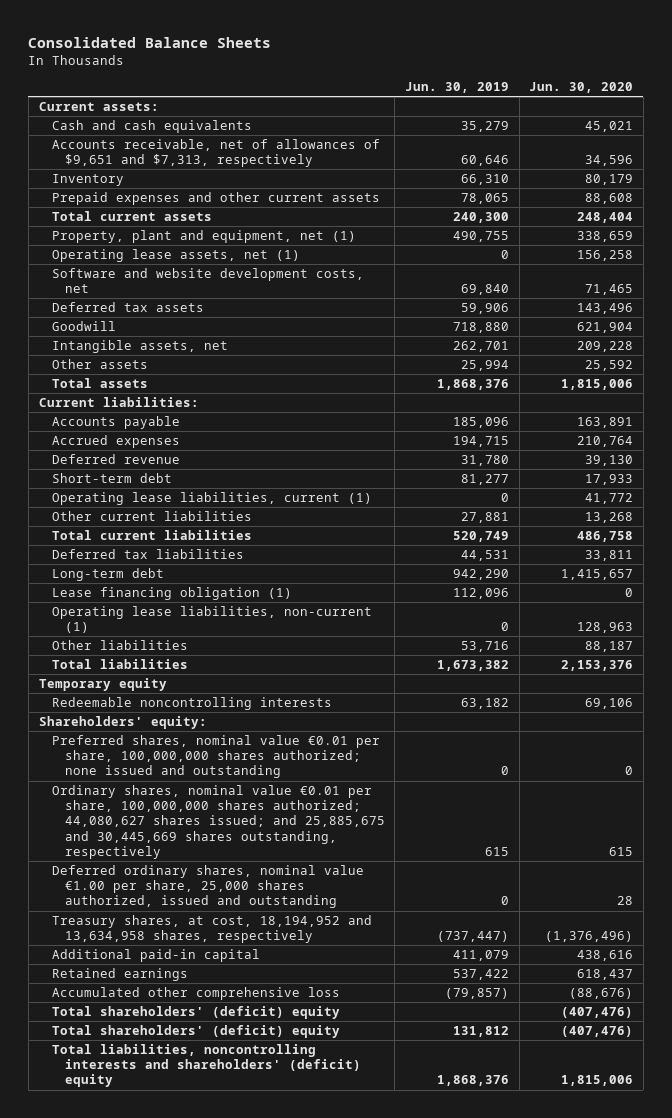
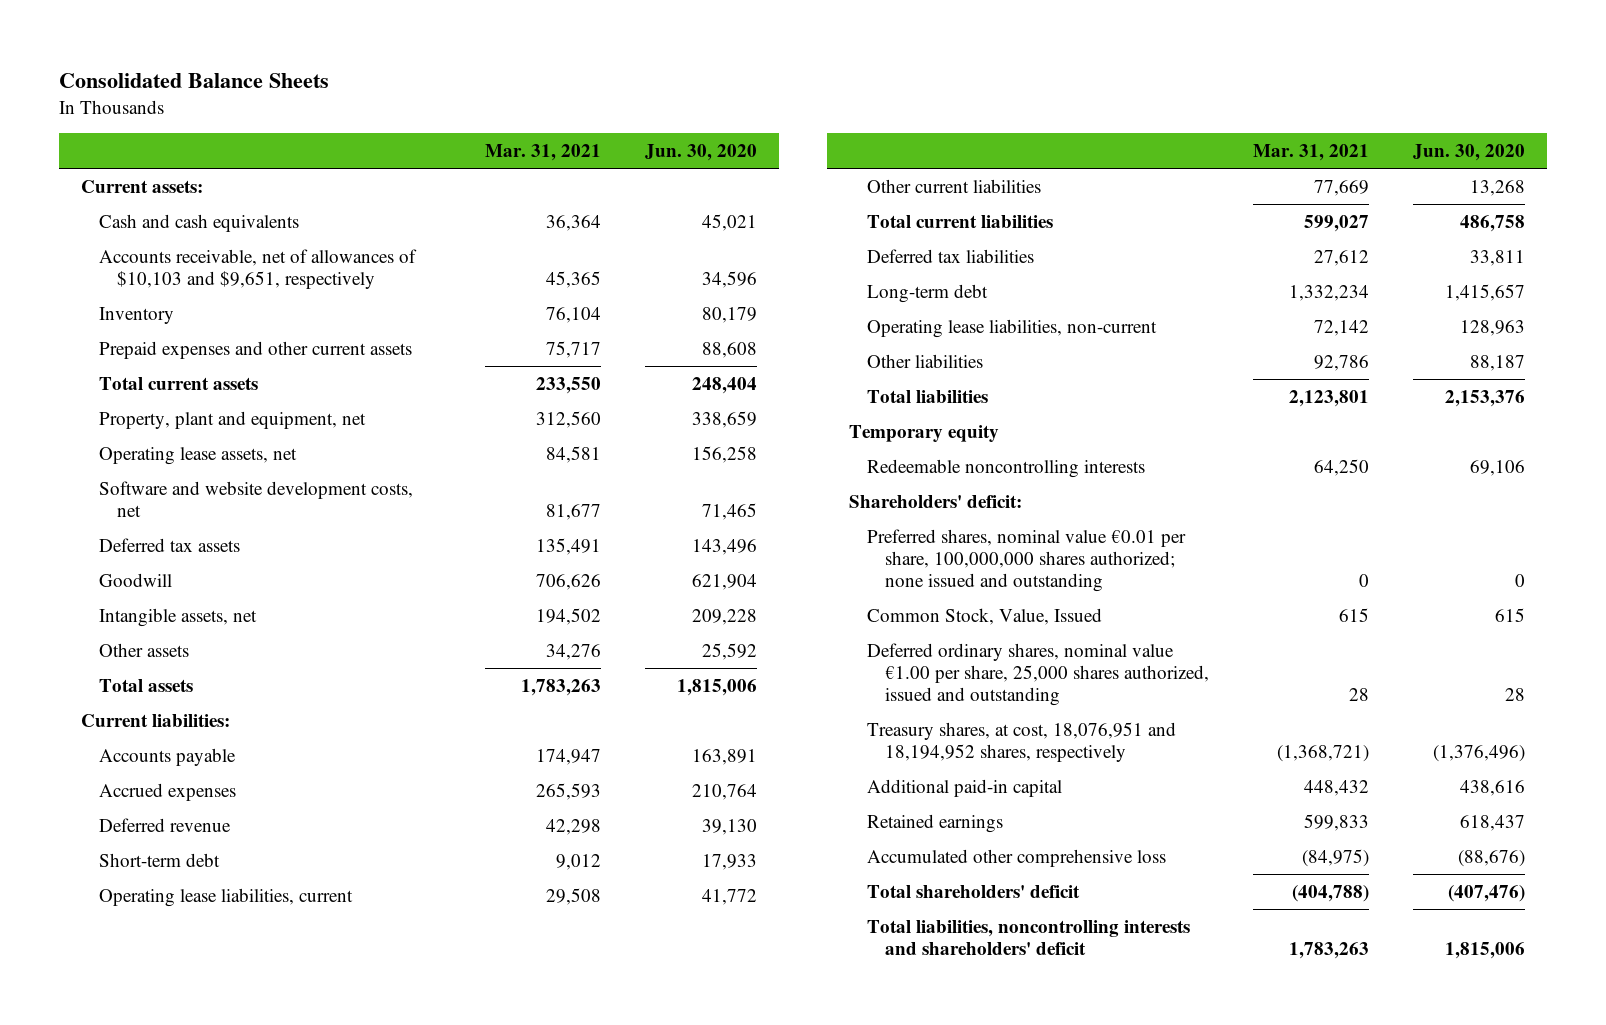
- | Jun. 30, 2019 | Jun. 30, 2020
+ | Mar. 31, 2021 | Jun. 30, 2020
- Accounts receivable, net of allowances of $9,651 and $7,313, respectively | 60,646 | 34,596
+ Accounts receivable, net of allowances of $10,103 and $9,651, respectively | 45,365 | 34,596
- Property, plant and equipment, net (1) | 490,755 | 338,659
- Operating lease assets, net (1) | 0 | 156,258
+ Property, plant and equipment, net | 312,560 | 338,659
+ Operating lease assets, net | 84,581 | 156,258
- Operating lease liabilities, current (1) | 0 | 41,772
+ Operating lease liabilities, current | 29,508 | 41,772
- Lease financing obligation (1) | 112,096 | 0
- Operating lease liabilities, non-current (1) | 0 | 128,963
+ Operating lease liabilities, non-current | 72,142 | 128,963
- Shareholders' equity:
+ Shareholders' deficit:
- Ordinary shares, nominal value €0.01 per share, 100,000,000 shares authorized; 44,080,627 shares issued; and 25,885,675 and 30,445,669 shares outstanding, respectively | 615 | 615
+ Common Stock, Value, Issued | 615 | 615
- Treasury shares, at cost, 18,194,952 and 13,634,958 shares, respectively | (737,447) | (1,376,496)
+ Treasury shares, at cost, 18,076,951 and 18,194,952 shares, respectively | (1,368,721) | (1,376,496)
- Total shareholders' (deficit) equity | | (407,476)
- Total shareholders' (deficit) equity | 131,812 | (407,476)
- Total liabilities, noncontrolling interests and shareholders' (deficit) equity | 1,868,376 | 1,815,006
+ Total shareholders' deficit | (404,788) | (407,476)
+ Total liabilities, noncontrolling interests and shareholders' deficit | 1,783,263 | 1,815,006

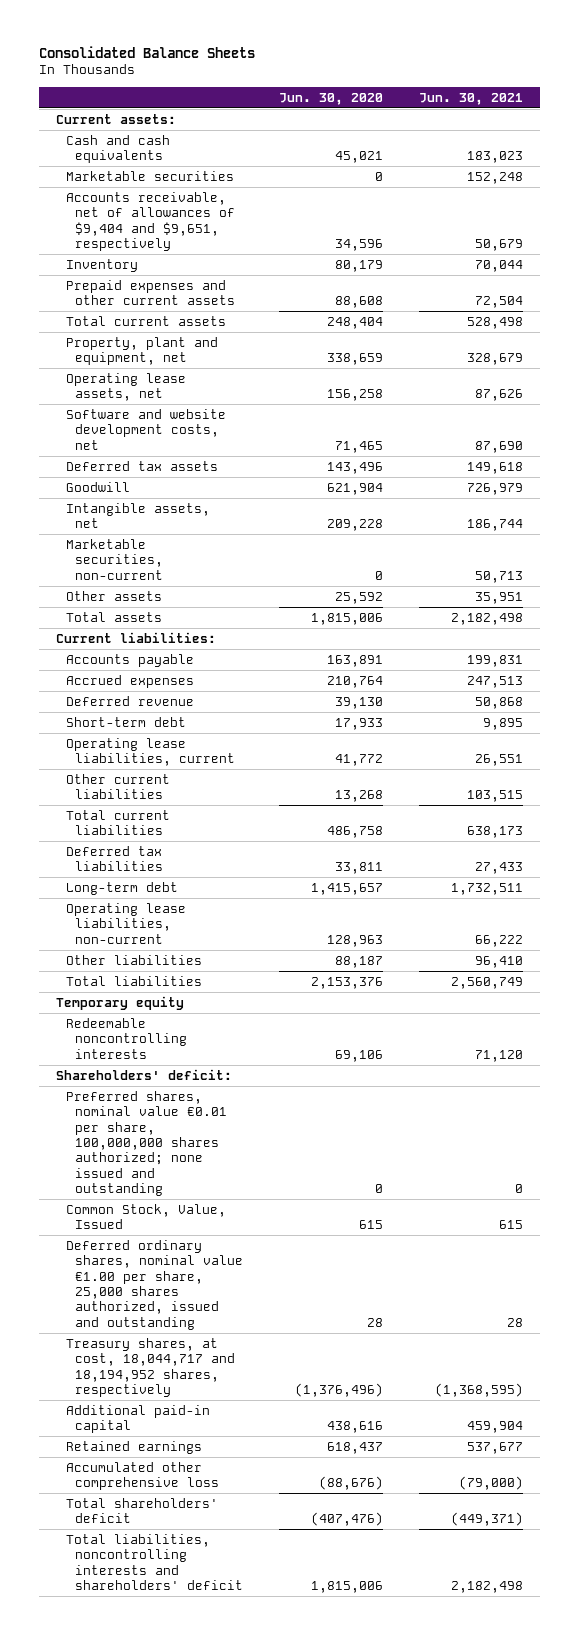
- | Mar. 31, 2021 | Jun. 30, 2020
+ | Jun. 30, 2020 | Jun. 30, 2021
- Accounts receivable, net of allowances of $10,103 and $9,651, respectively | 45,365 | 34,596
+ Marketable securities | 0 | 152,248
+ Accounts receivable, net of allowances of $9,404 and $9,651, respectively | 34,596 | 50,679
+ Marketable securities, non-current | 0 | 50,713
- Treasury shares, at cost, 18,076,951 and 18,194,952 shares, respectively | (1,368,721) | (1,376,496)
+ Treasury shares, at cost, 18,044,717 and 18,194,952 shares, respectively | (1,376,496) | (1,368,595)

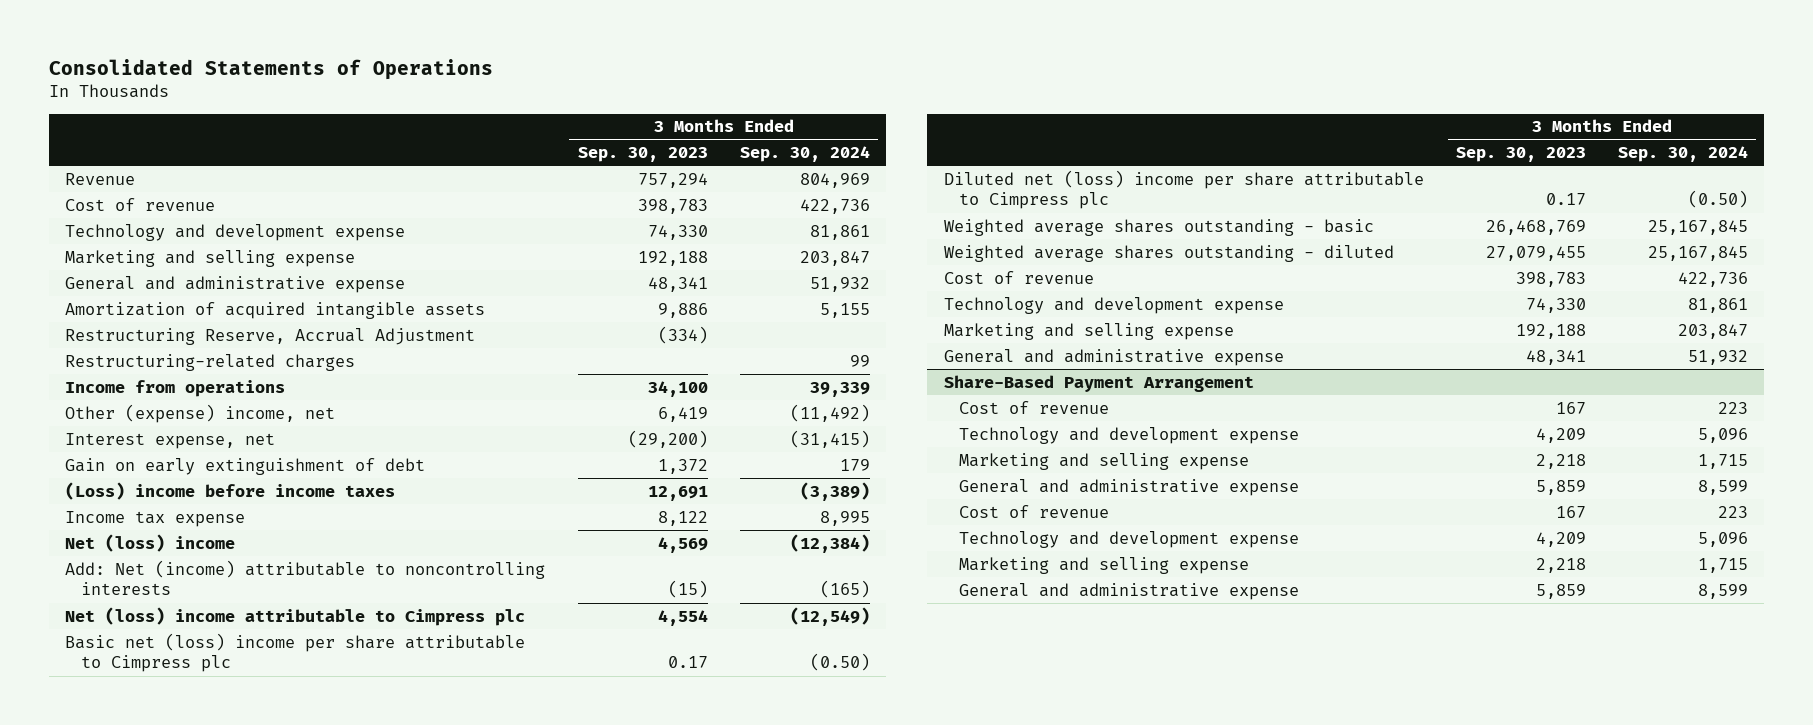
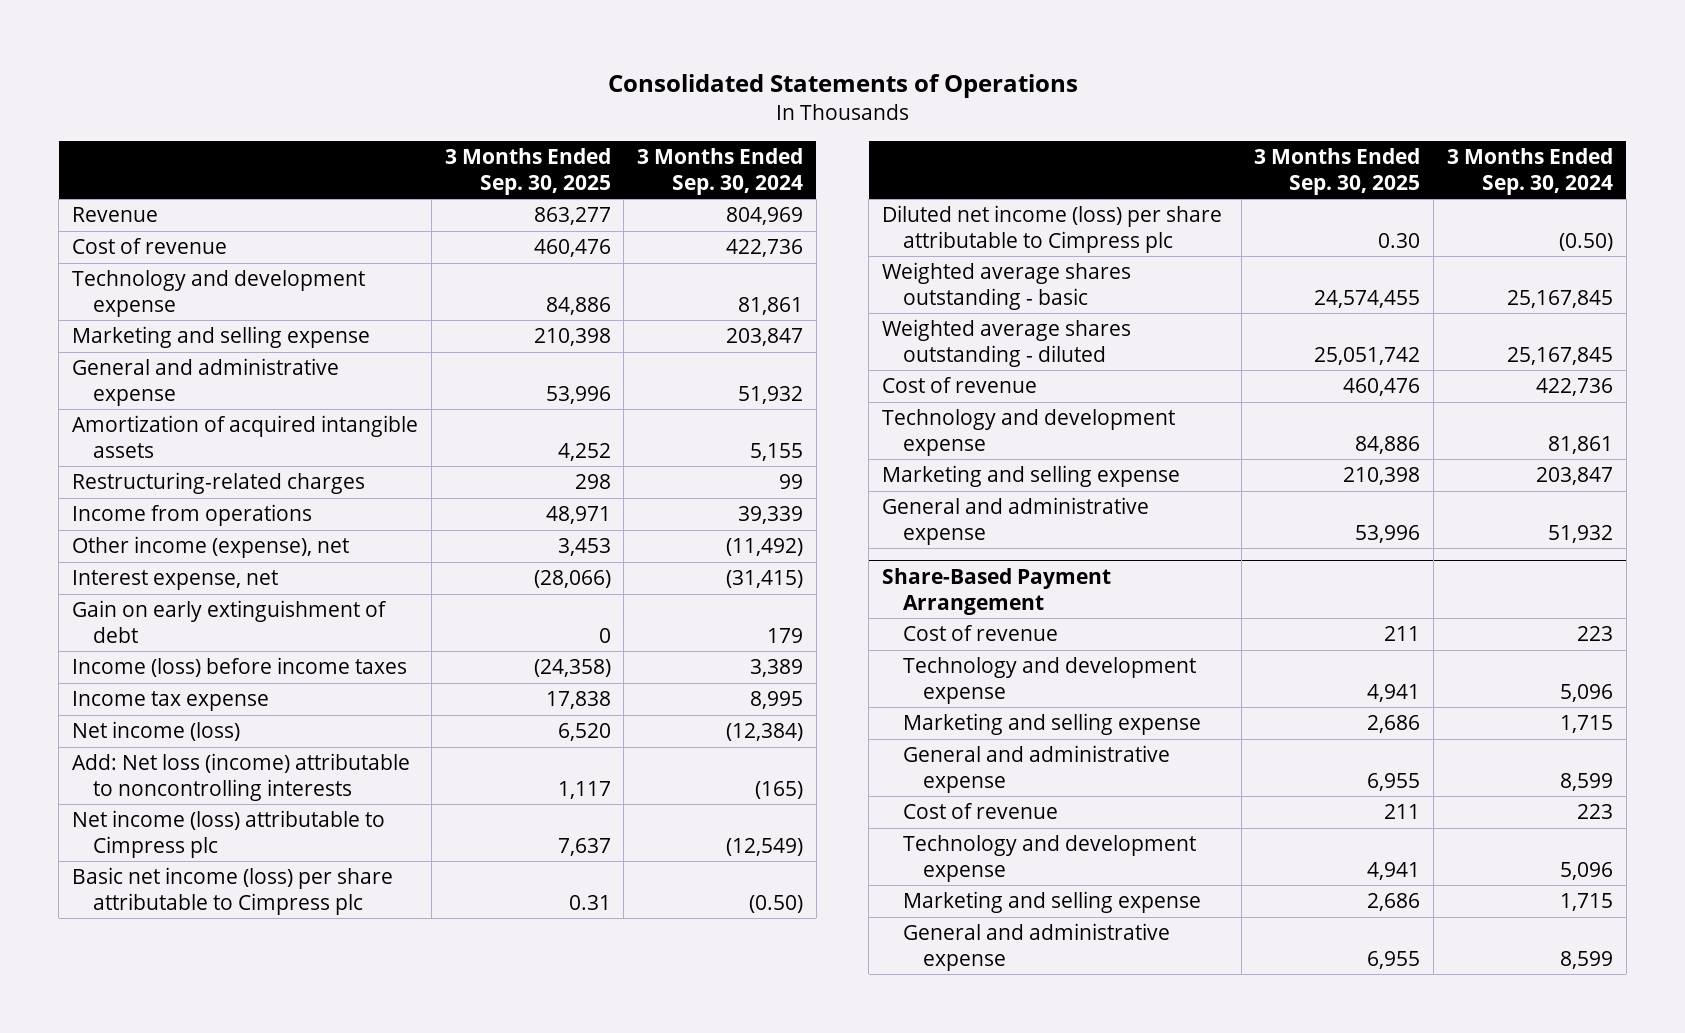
- | 3 Months Ended Sep. 30, 2023 | 3 Months Ended Sep. 30, 2024
+ | 3 Months Ended Sep. 30, 2025 | 3 Months Ended Sep. 30, 2024
- Restructuring Reserve, Accrual Adjustment | (334) |
- Other (expense) income, net | 6,419 | (11,492)
+ Other income (expense), net | 3,453 | (11,492)
- (Loss) income before income taxes | 12,691 | (3,389)
+ Income (loss) before income taxes | (24,358) | 3,389
- Net (loss) income | 4,569 | (12,384)
- Add: Net (income) attributable to noncontrolling interests | (15) | (165)
- Net (loss) income attributable to Cimpress plc | 4,554 | (12,549)
- Basic net (loss) income per share attributable to Cimpress plc | 0.17 | (0.50)
- Diluted net (loss) income per share attributable to Cimpress plc | 0.17 | (0.50)
+ Net income (loss) | 6,520 | (12,384)
+ Add: Net loss (income) attributable to noncontrolling interests | 1,117 | (165)
+ Net income (loss) attributable to Cimpress plc | 7,637 | (12,549)
+ Basic net income (loss) per share attributable to Cimpress plc | 0.31 | (0.50)
+ Diluted net income (loss) per share attributable to Cimpress plc | 0.30 | (0.50)

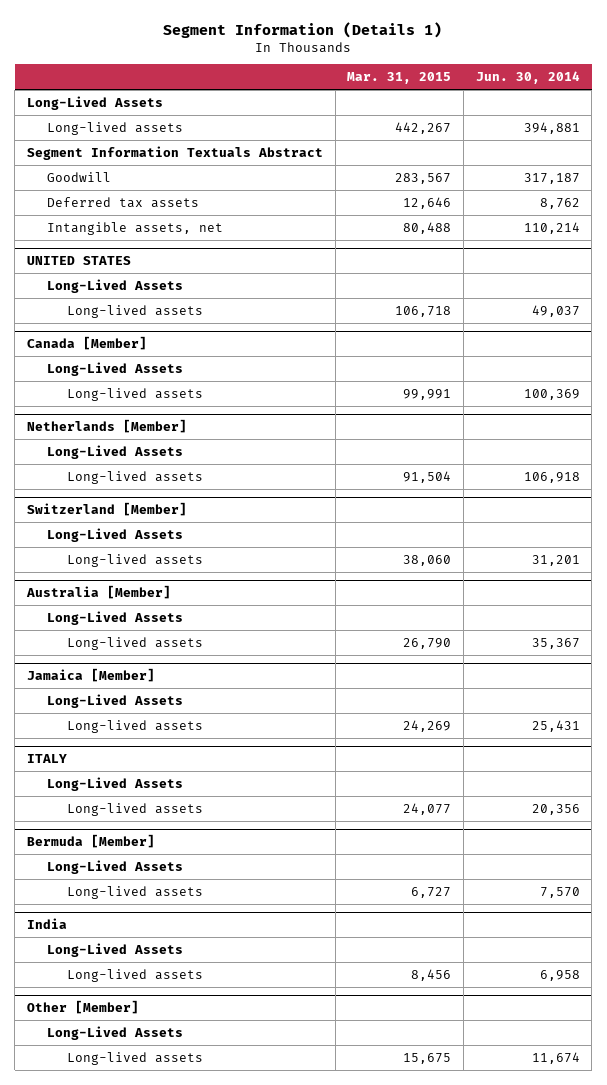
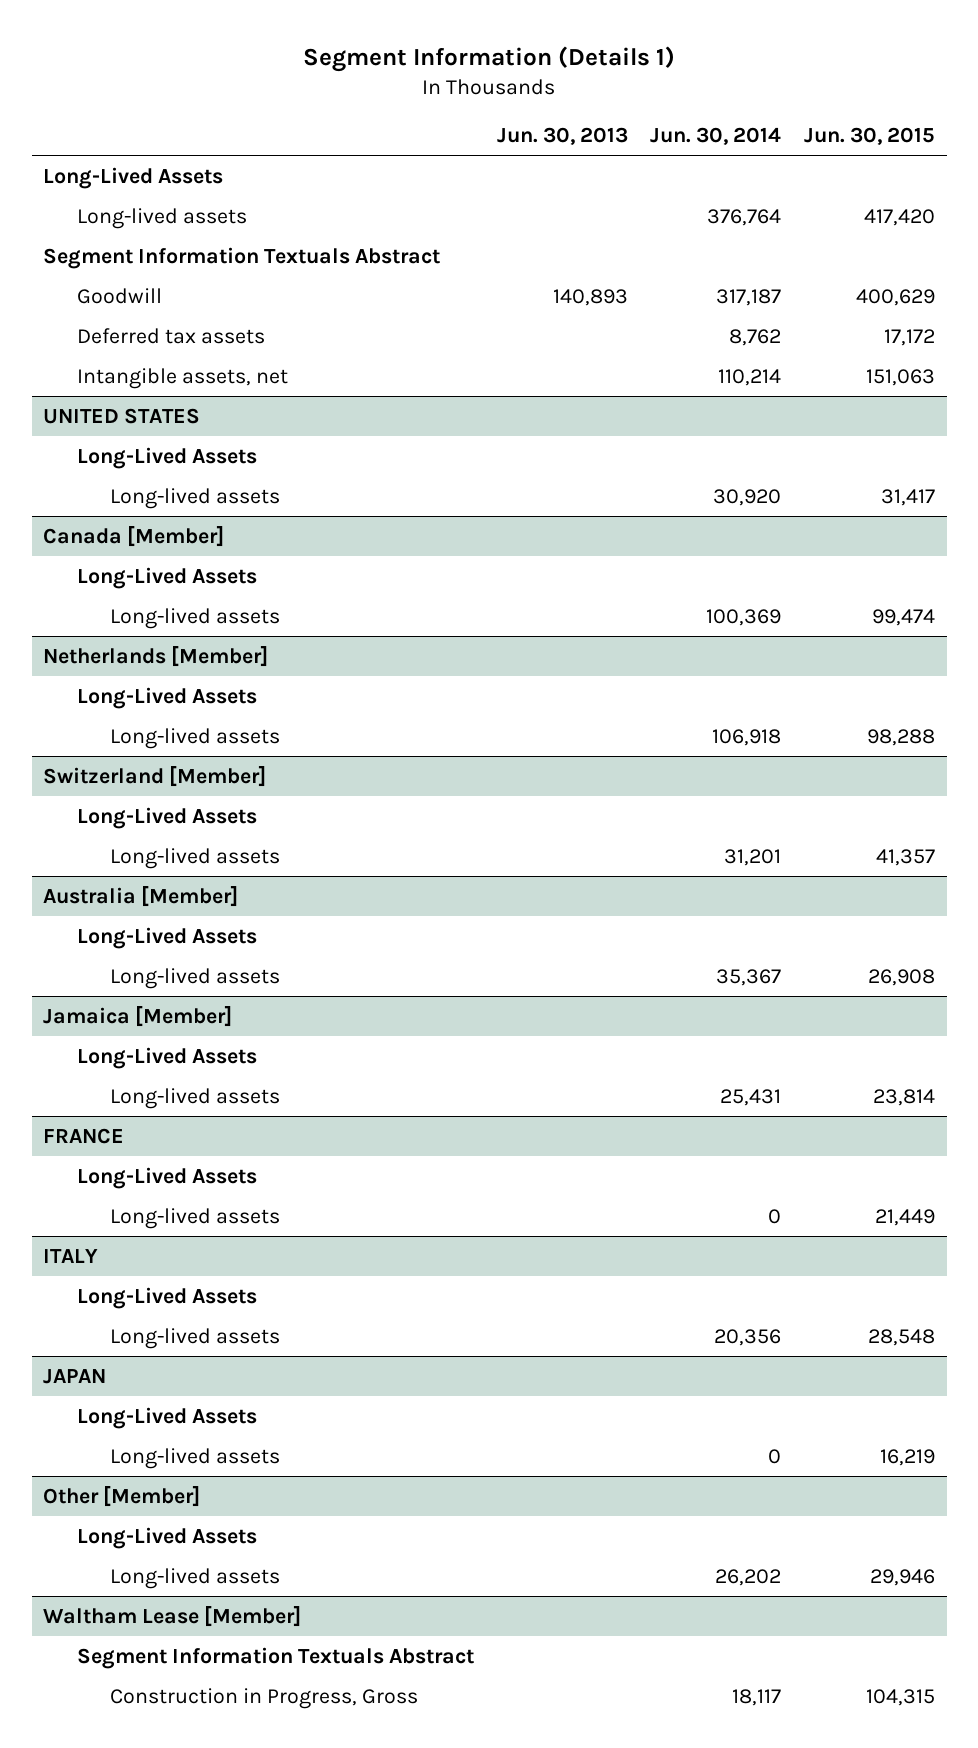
- | Mar. 31, 2015 | Jun. 30, 2014
+ | Jun. 30, 2013 | Jun. 30, 2014 | Jun. 30, 2015
- Long-lived assets | 442,267 | 394,881
+ Long-lived assets | | 376,764 | 417,420
@ UNITED STATES
- Long-lived assets | 106,718 | 49,037
+ Long-lived assets | | 30,920 | 31,417
+ FRANCE
+ Long-Lived Assets
+ Long-lived assets | | 0 | 21,449
- Bermuda [Member]
- Long-Lived Assets
- Long-lived assets | 6,727 | 7,570
- India
+ JAPAN
- Long-lived assets | 8,456 | 6,958
+ Long-lived assets | | 0 | 16,219
@ Other [Member]
- Long-lived assets | 15,675 | 11,674
+ Long-lived assets | | 26,202 | 29,946
+ Waltham Lease [Member]
+ Segment Information Textuals Abstract
+ Construction in Progress, Gross | | 18,117 | 104,315

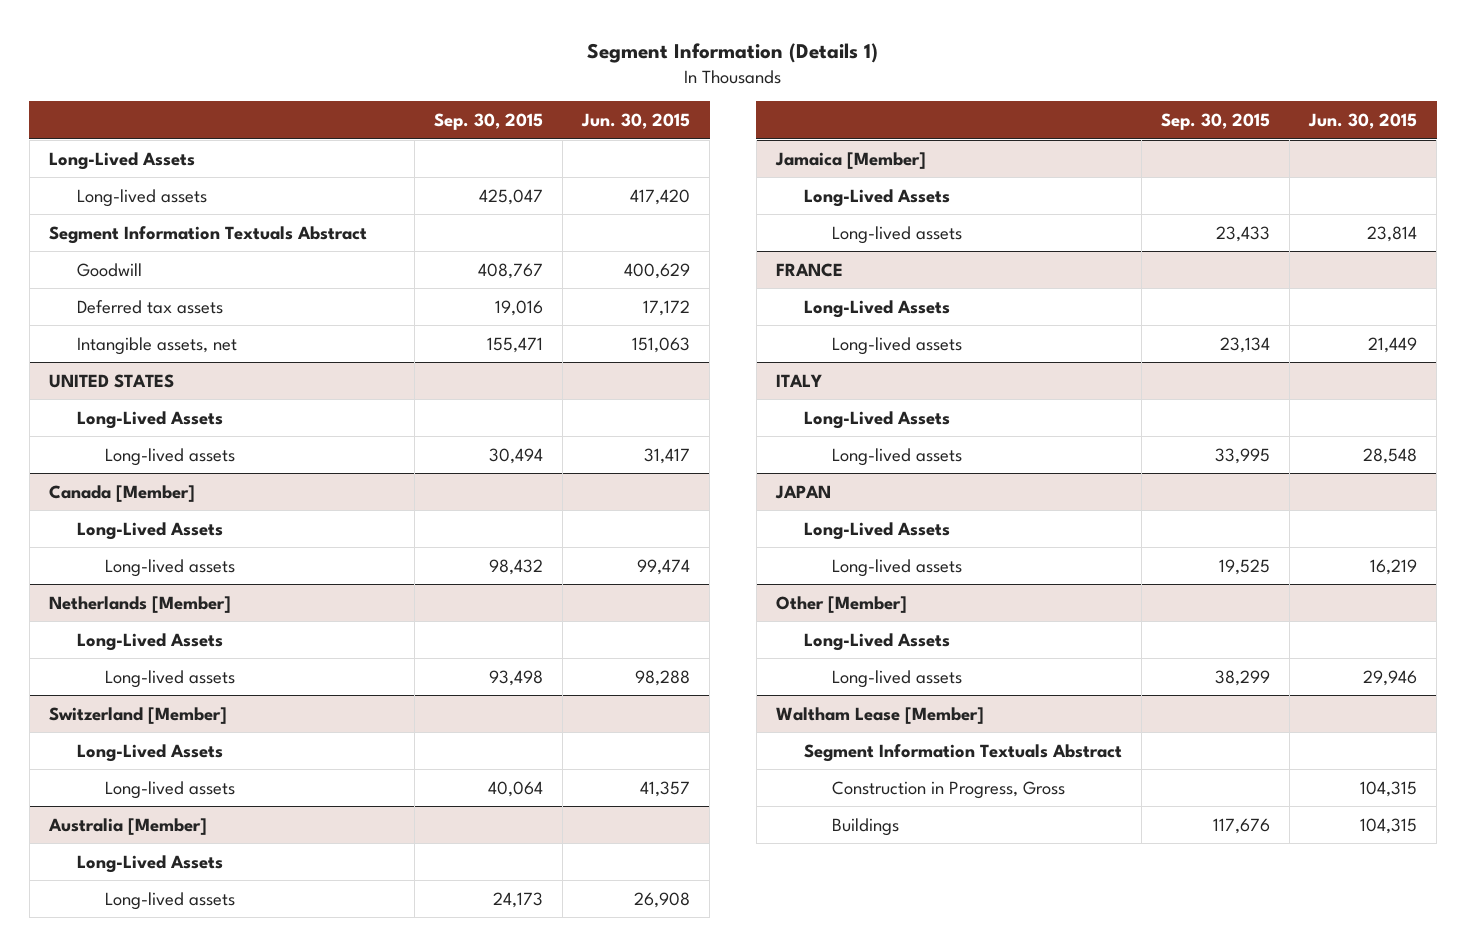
- | Jun. 30, 2013 | Jun. 30, 2014 | Jun. 30, 2015
+ | Sep. 30, 2015 | Jun. 30, 2015
@ Waltham Lease [Member]
+ Buildings | 117,676 | 104,315

